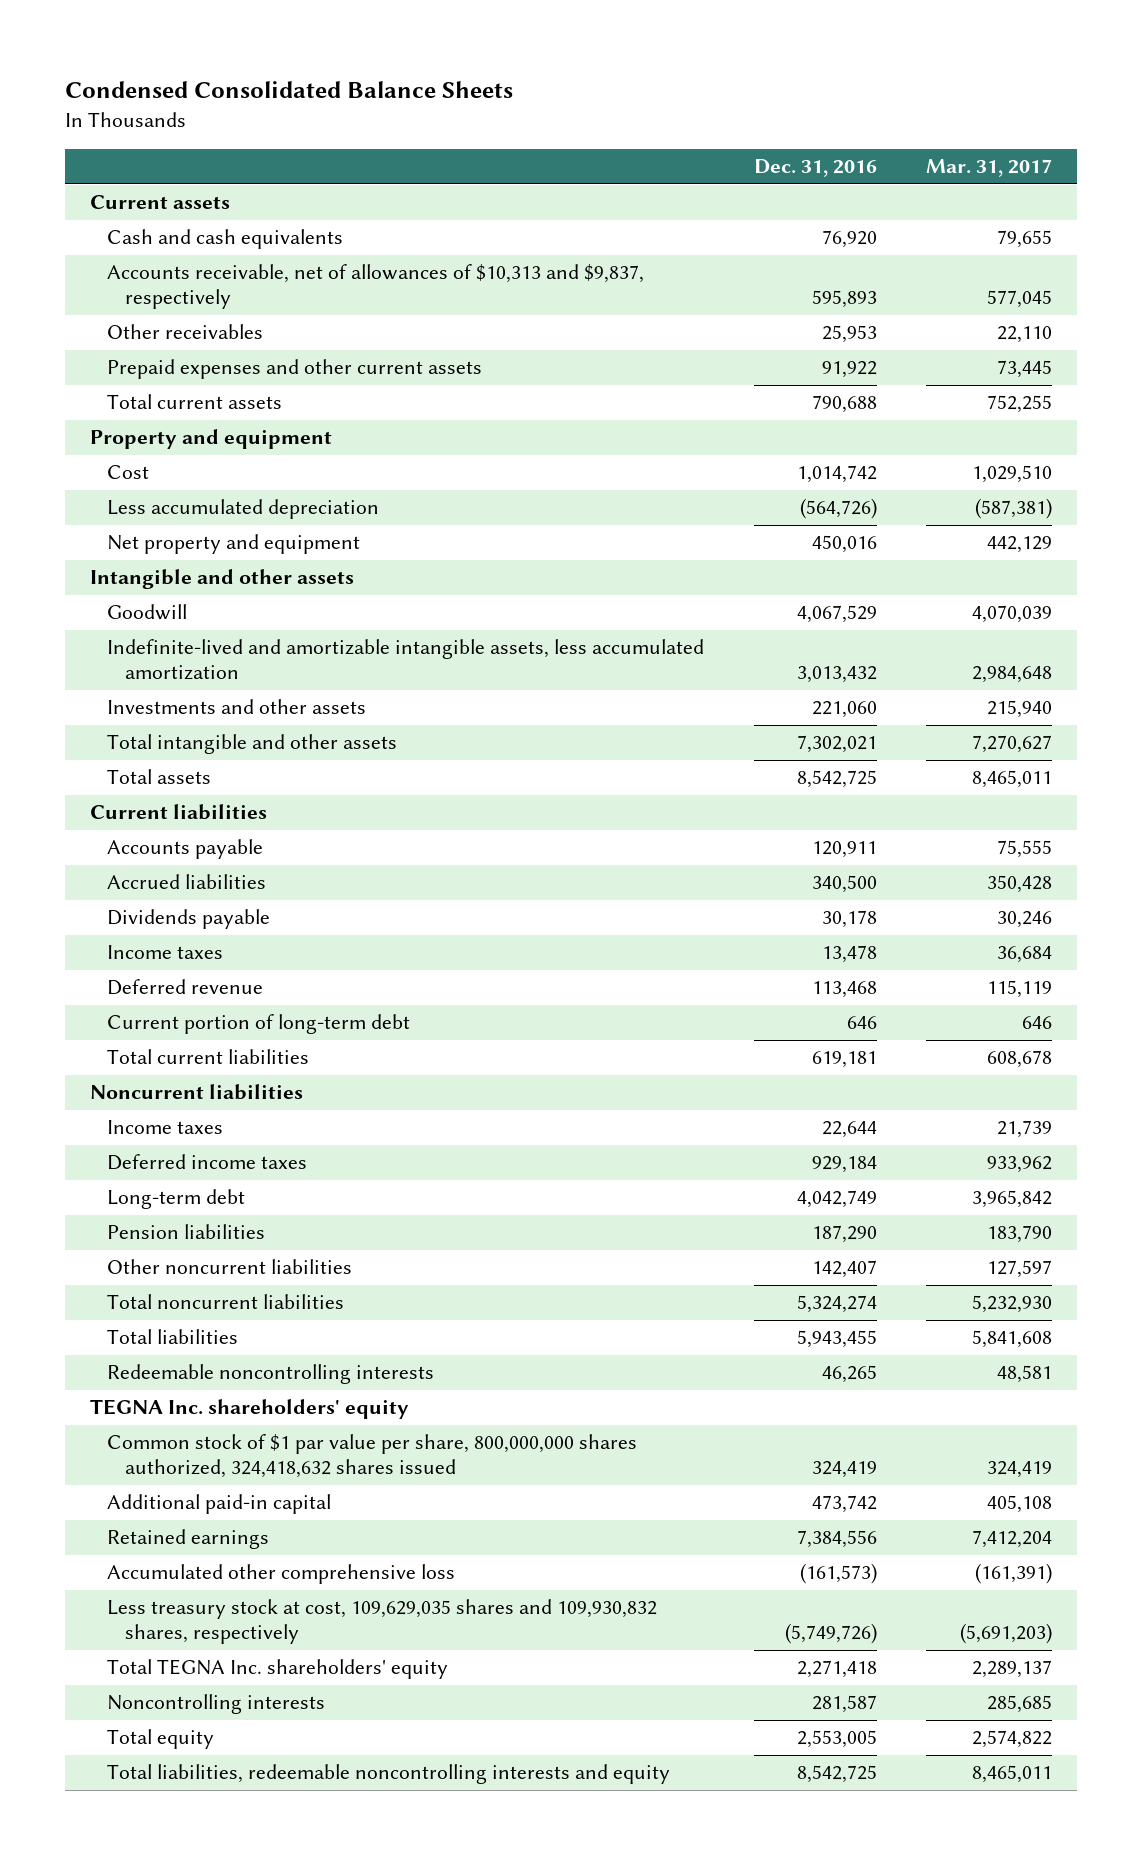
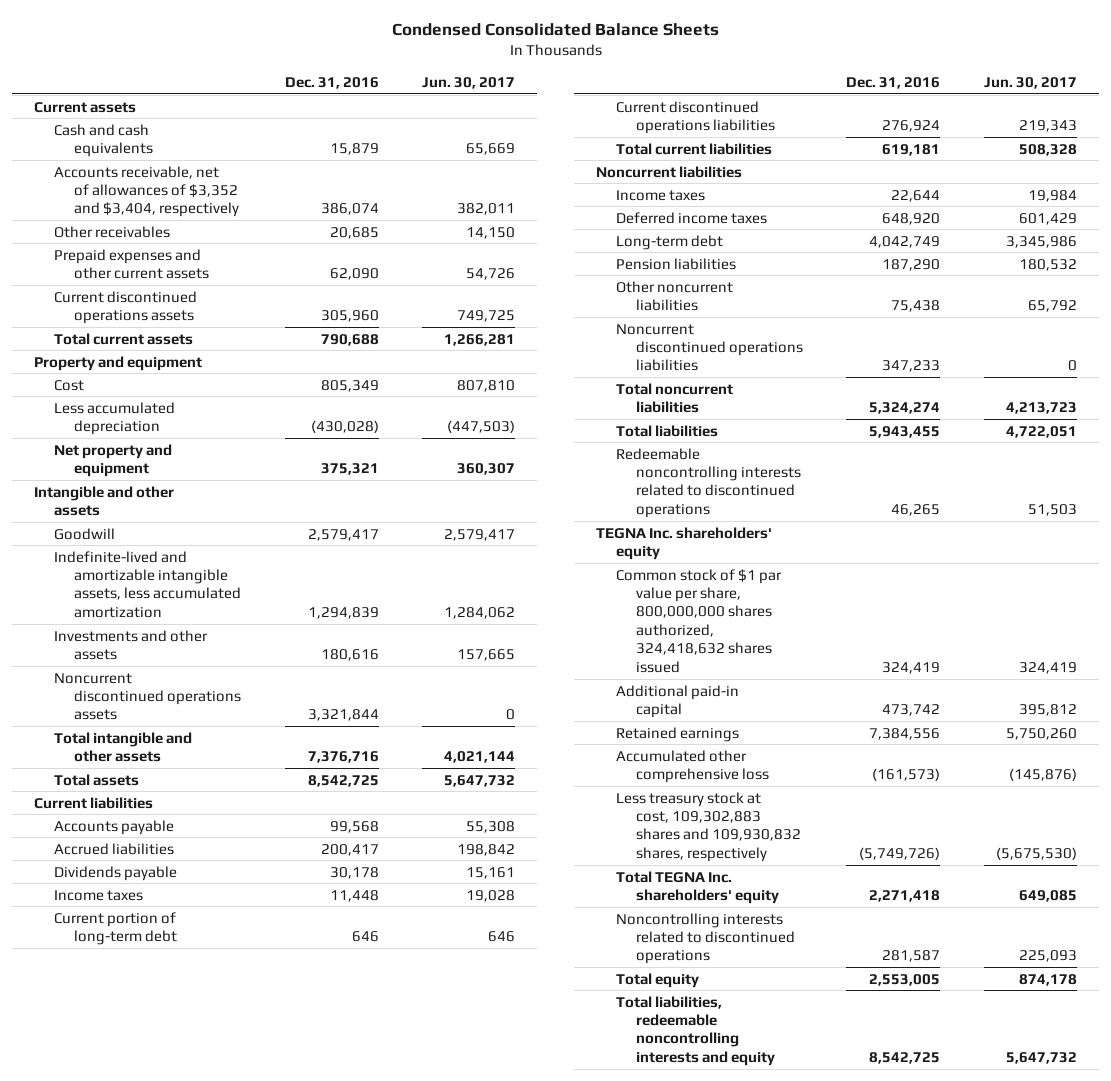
- | Dec. 31, 2016 | Mar. 31, 2017
+ | Dec. 31, 2016 | Jun. 30, 2017
- Cash and cash equivalents | 76,920 | 79,655
- Accounts receivable, net of allowances of $10,313 and $9,837, respectively | 595,893 | 577,045
- Other receivables | 25,953 | 22,110
- Prepaid expenses and other current assets | 91,922 | 73,445
+ Cash and cash equivalents | 15,879 | 65,669
+ Accounts receivable, net of allowances of $3,352 and $3,404, respectively | 386,074 | 382,011
+ Other receivables | 20,685 | 14,150
+ Prepaid expenses and other current assets | 62,090 | 54,726
+ Current discontinued operations assets | 305,960 | 749,725
- Cost | 1,014,742 | 1,029,510
- Less accumulated depreciation | (564,726) | (587,381)
- Net property and equipment | 450,016 | 442,129
+ Cost | 805,349 | 807,810
+ Less accumulated depreciation | (430,028) | (447,503)
+ Net property and equipment | 375,321 | 360,307
- Goodwill | 4,067,529 | 4,070,039
- Indefinite-lived and amortizable intangible assets, less accumulated amortization | 3,013,432 | 2,984,648
- Investments and other assets | 221,060 | 215,940
- Total intangible and other assets | 7,302,021 | 7,270,627
+ Goodwill | 2,579,417 | 2,579,417
+ Indefinite-lived and amortizable intangible assets, less accumulated amortization | 1,294,839 | 1,284,062
+ Investments and other assets | 180,616 | 157,665
+ Noncurrent discontinued operations assets | 3,321,844 | 0
+ Total intangible and other assets | 7,376,716 | 4,021,144
- Accounts payable | 120,911 | 75,555
- Accrued liabilities | 340,500 | 350,428
+ Accounts payable | 99,568 | 55,308
+ Accrued liabilities | 200,417 | 198,842
- Income taxes | 13,478 | 36,684
- Deferred revenue | 113,468 | 115,119
+ Income taxes | 11,448 | 19,028
+ Current discontinued operations liabilities | 276,924 | 219,343
- Deferred income taxes | 929,184 | 933,962
+ Deferred income taxes | 648,920 | 601,429
- Other noncurrent liabilities | 142,407 | 127,597
+ Other noncurrent liabilities | 75,438 | 65,792
+ Noncurrent discontinued operations liabilities | 347,233 | 0
- Redeemable noncontrolling interests | 46,265 | 48,581
+ Redeemable noncontrolling interests related to discontinued operations | 46,265 | 51,503
- Less treasury stock at cost, 109,629,035 shares and 109,930,832 shares, respectively | (5,749,726) | (5,691,203)
+ Less treasury stock at cost, 109,302,883 shares and 109,930,832 shares, respectively | (5,749,726) | (5,675,530)
- Noncontrolling interests | 281,587 | 285,685
+ Noncontrolling interests related to discontinued operations | 281,587 | 225,093

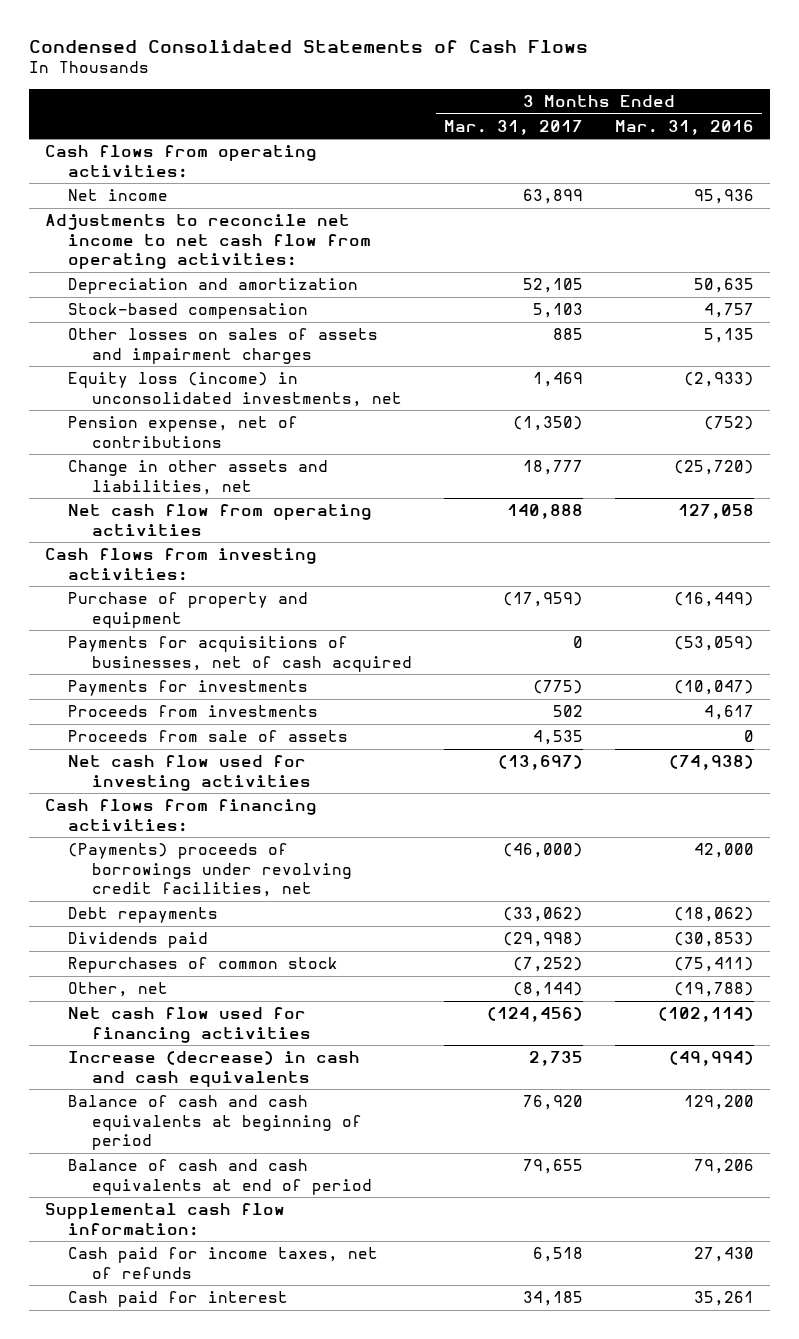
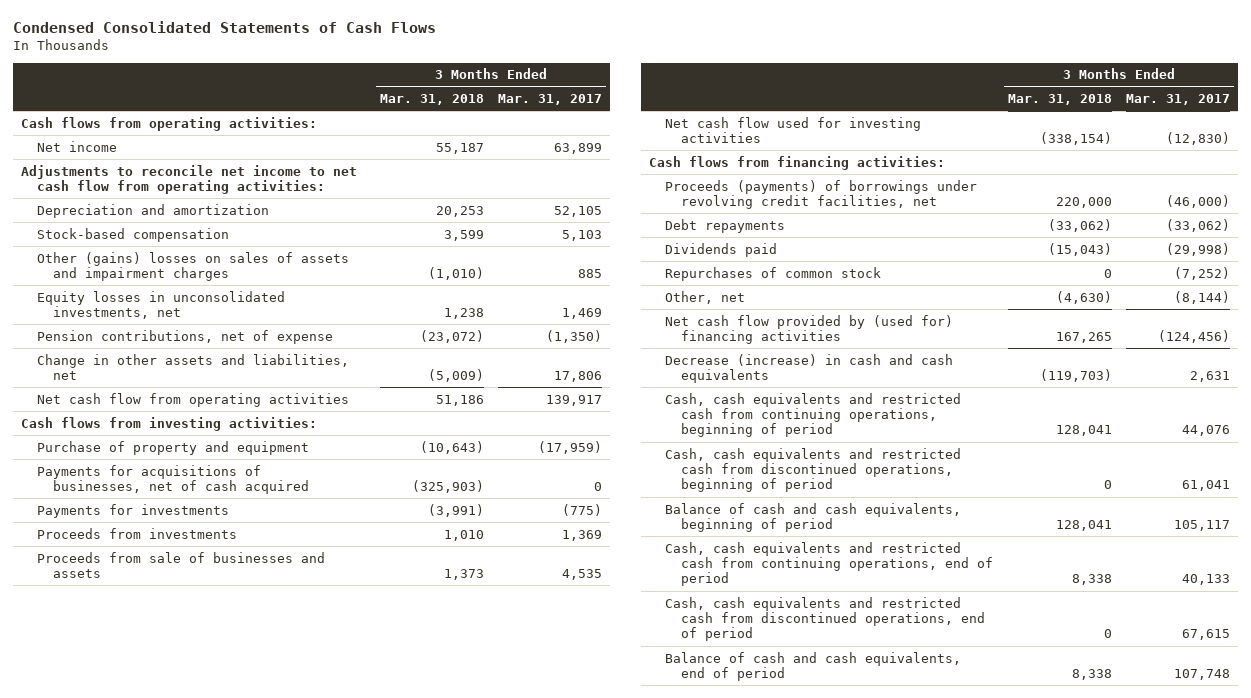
- | 3 Months Ended Mar. 31, 2017 | 3 Months Ended Mar. 31, 2016
+ | 3 Months Ended Mar. 31, 2018 | 3 Months Ended Mar. 31, 2017
- Other losses on sales of assets and impairment charges | 885 | 5,135
- Equity loss (income) in unconsolidated investments, net | 1,469 | (2,933)
- Pension expense, net of contributions | (1,350) | (752)
- Change in other assets and liabilities, net | 18,777 | (25,720)
- Net cash flow from operating activities | 140,888 | 127,058
+ Other (gains) losses on sales of assets and impairment charges | (1,010) | 885
+ Equity losses in unconsolidated investments, net | 1,238 | 1,469
+ Pension contributions, net of expense | (23,072) | (1,350)
+ Change in other assets and liabilities, net | (5,009) | 17,806
+ Net cash flow from operating activities | 51,186 | 139,917
- Proceeds from investments | 502 | 4,617
- Proceeds from sale of assets | 4,535 | 0
- Net cash flow used for investing activities | (13,697) | (74,938)
+ Proceeds from investments | 1,010 | 1,369
+ Proceeds from sale of businesses and assets | 1,373 | 4,535
+ Net cash flow used for investing activities | (338,154) | (12,830)
- (Payments) proceeds of borrowings under revolving credit facilities, net | (46,000) | 42,000
+ Proceeds (payments) of borrowings under revolving credit facilities, net | 220,000 | (46,000)
- Net cash flow used for financing activities | (124,456) | (102,114)
- Increase (decrease) in cash and cash equivalents | 2,735 | (49,994)
- Balance of cash and cash equivalents at beginning of period | 76,920 | 129,200
- Balance of cash and cash equivalents at end of period | 79,655 | 79,206
- Supplemental cash flow information:
- Cash paid for income taxes, net of refunds | 6,518 | 27,430
- Cash paid for interest | 34,185 | 35,261
+ Net cash flow provided by (used for) financing activities | 167,265 | (124,456)
+ Decrease (increase) in cash and cash equivalents | (119,703) | 2,631
+ Cash, cash equivalents and restricted cash from continuing operations, beginning of period | 128,041 | 44,076
+ Cash, cash equivalents and restricted cash from discontinued operations, beginning of period | 0 | 61,041
+ Balance of cash and cash equivalents, beginning of period | 128,041 | 105,117
+ Cash, cash equivalents and restricted cash from continuing operations, end of period | 8,338 | 40,133
+ Cash, cash equivalents and restricted cash from discontinued operations, end of period | 0 | 67,615
+ Balance of cash and cash equivalents, end of period | 8,338 | 107,748

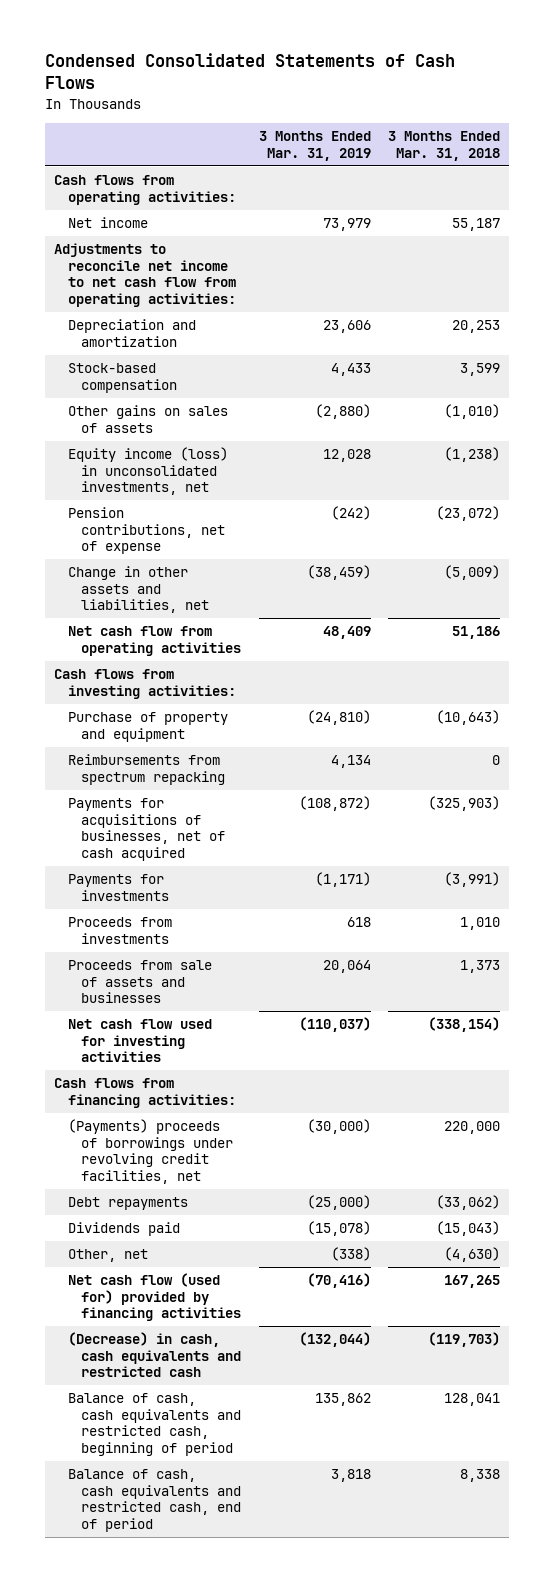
- | 3 Months Ended Mar. 31, 2018 | 3 Months Ended Mar. 31, 2017
+ | 3 Months Ended Mar. 31, 2019 | 3 Months Ended Mar. 31, 2018
- Other (gains) losses on sales of assets and impairment charges | (1,010) | 885
- Equity losses in unconsolidated investments, net | 1,238 | 1,469
+ Other gains on sales of assets | (2,880) | (1,010)
+ Equity income (loss) in unconsolidated investments, net | 12,028 | (1,238)
+ Reimbursements from spectrum repacking | 4,134 | 0
- Proceeds from sale of businesses and assets | 1,373 | 4,535
+ Proceeds from sale of assets and businesses | 20,064 | 1,373
- Proceeds (payments) of borrowings under revolving credit facilities, net | 220,000 | (46,000)
+ (Payments) proceeds of borrowings under revolving credit facilities, net | (30,000) | 220,000
- Repurchases of common stock | 0 | (7,252)
- Net cash flow provided by (used for) financing activities | 167,265 | (124,456)
- Decrease (increase) in cash and cash equivalents | (119,703) | 2,631
- Cash, cash equivalents and restricted cash from continuing operations, beginning of period | 128,041 | 44,076
- Cash, cash equivalents and restricted cash from discontinued operations, beginning of period | 0 | 61,041
- Balance of cash and cash equivalents, beginning of period | 128,041 | 105,117
- Cash, cash equivalents and restricted cash from continuing operations, end of period | 8,338 | 40,133
- Cash, cash equivalents and restricted cash from discontinued operations, end of period | 0 | 67,615
- Balance of cash and cash equivalents, end of period | 8,338 | 107,748
+ Net cash flow (used for) provided by financing activities | (70,416) | 167,265
+ (Decrease) in cash, cash equivalents and restricted cash | (132,044) | (119,703)
+ Balance of cash, cash equivalents and restricted cash, beginning of period | 135,862 | 128,041
+ Balance of cash, cash equivalents and restricted cash, end of period | 3,818 | 8,338

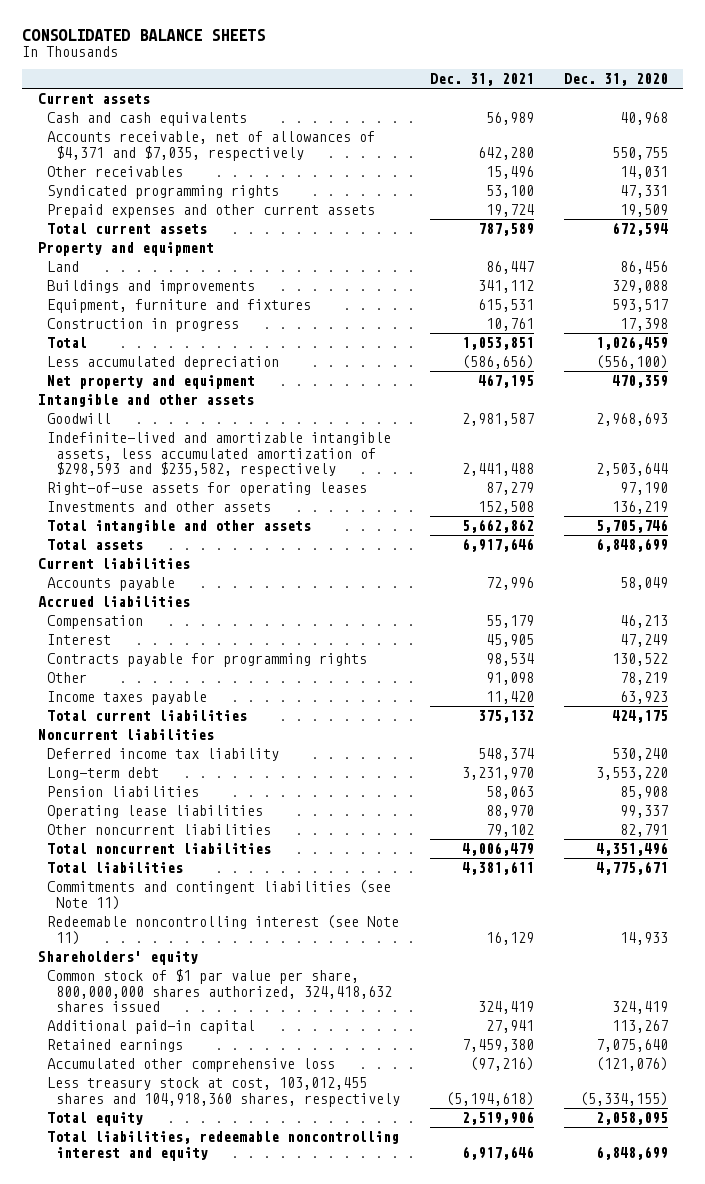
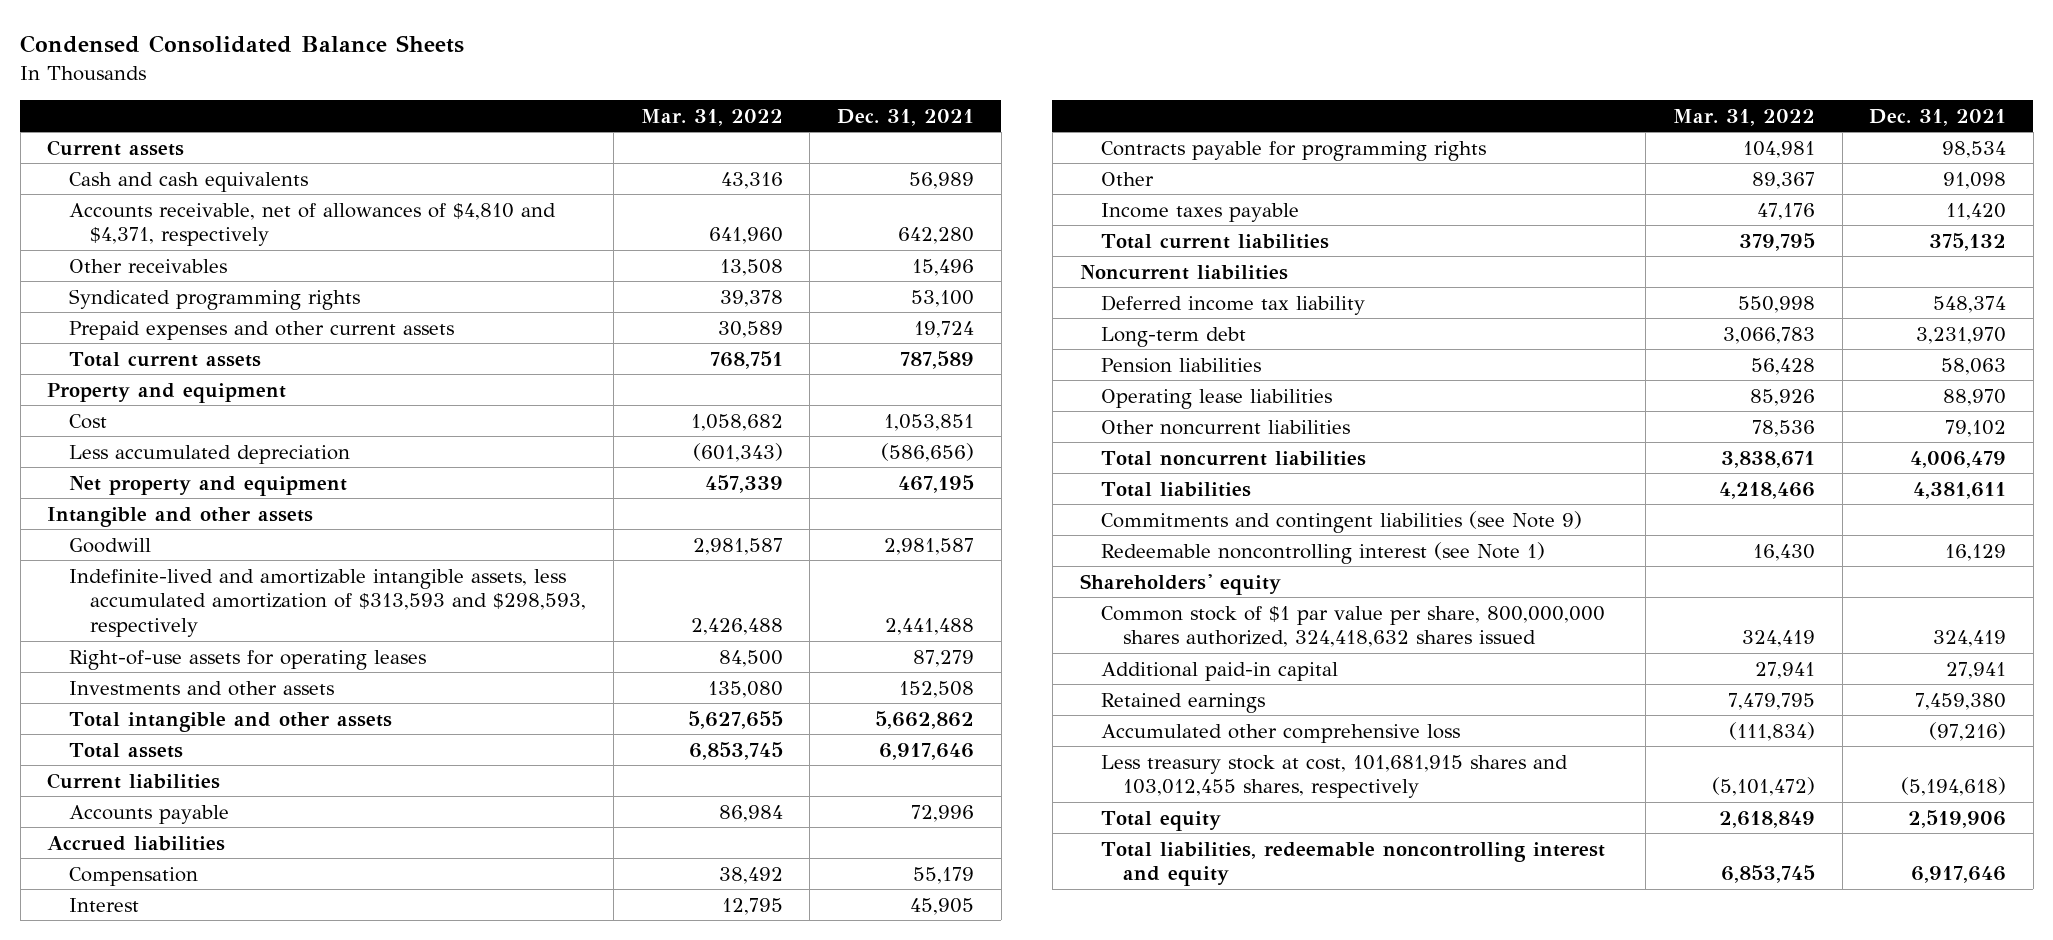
- CONSOLIDATED BALANCE SHEETS
+ Condensed Consolidated Balance Sheets
- | Dec. 31, 2021 | Dec. 31, 2020
+ | Mar. 31, 2022 | Dec. 31, 2021
- Accounts receivable, net of allowances of $4,371 and $7,035, respectively | 642,280 | 550,755
+ Accounts receivable, net of allowances of $4,810 and $4,371, respectively | 641,960 | 642,280
- Land | 86,447 | 86,456
- Buildings and improvements | 341,112 | 329,088
- Equipment, furniture and fixtures | 615,531 | 593,517
- Construction in progress | 10,761 | 17,398
- Total | 1,053,851 | 1,026,459
+ Cost | 1,058,682 | 1,053,851
- Indefinite-lived and amortizable intangible assets, less accumulated amortization of $298,593 and $235,582, respectively | 2,441,488 | 2,503,644
+ Indefinite-lived and amortizable intangible assets, less accumulated amortization of $313,593 and $298,593, respectively | 2,426,488 | 2,441,488
- Commitments and contingent liabilities (see Note 11)
- Redeemable noncontrolling interest (see Note 11) | 16,129 | 14,933
+ Commitments and contingent liabilities (see Note 9)
+ Redeemable noncontrolling interest (see Note 1) | 16,430 | 16,129
- Less treasury stock at cost, 103,012,455 shares and 104,918,360 shares, respectively | (5,194,618) | (5,334,155)
+ Less treasury stock at cost, 101,681,915 shares and 103,012,455 shares, respectively | (5,101,472) | (5,194,618)

